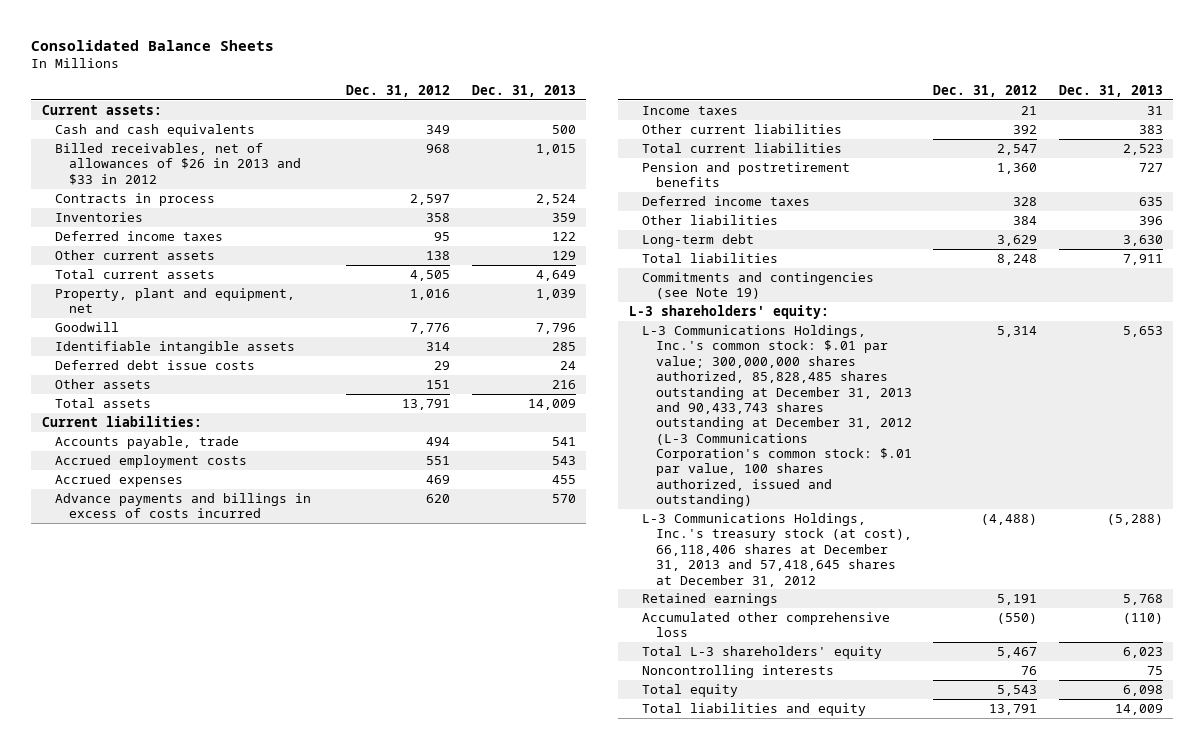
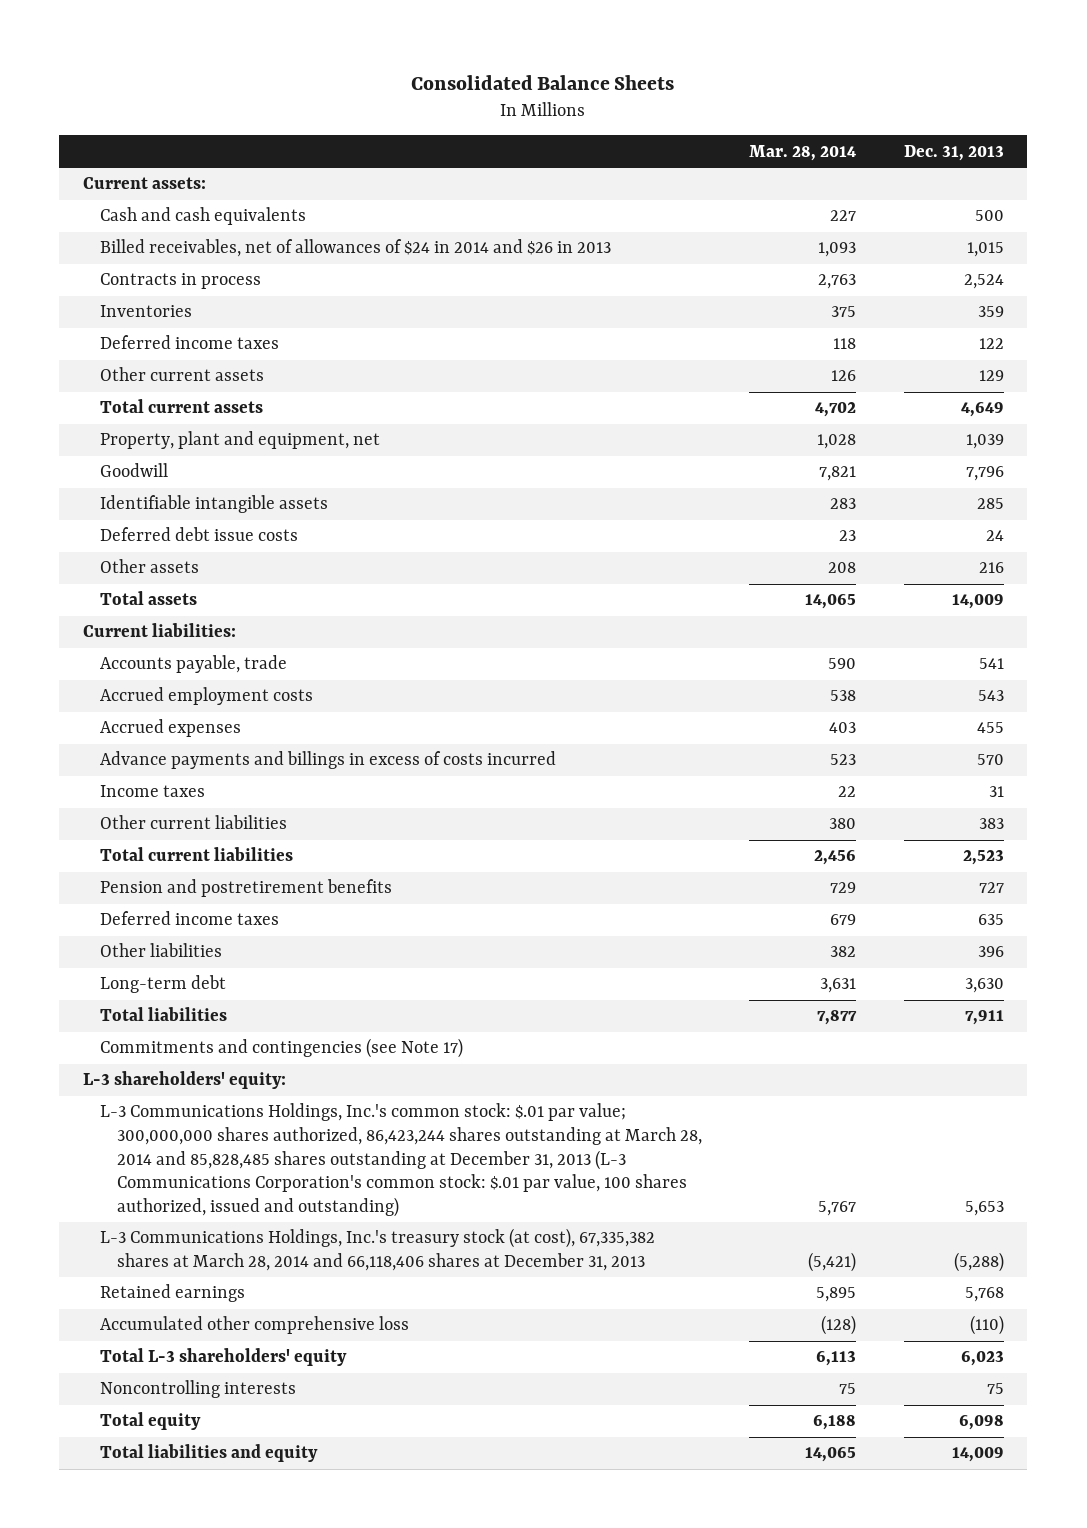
- | Dec. 31, 2012 | Dec. 31, 2013
+ | Mar. 28, 2014 | Dec. 31, 2013
- Billed receivables, net of allowances of $26 in 2013 and $33 in 2012 | 968 | 1,015
+ Billed receivables, net of allowances of $24 in 2014 and $26 in 2013 | 1,093 | 1,015
- Commitments and contingencies (see Note 19)
+ Commitments and contingencies (see Note 17)
- L-3 Communications Holdings, Inc.'s common stock: $.01 par value; 300,000,000 shares authorized, 85,828,485 shares outstanding at December 31, 2013 and 90,433,743 shares outstanding at December 31, 2012 (L-3 Communications Corporation's common stock: $.01 par value, 100 shares authorized, issued and outstanding) | 5,314 | 5,653
- L-3 Communications Holdings, Inc.'s treasury stock (at cost), 66,118,406 shares at December 31, 2013 and 57,418,645 shares at December 31, 2012 | (4,488) | (5,288)
+ L-3 Communications Holdings, Inc.'s common stock: $.01 par value; 300,000,000 shares authorized, 86,423,244 shares outstanding at March 28, 2014 and 85,828,485 shares outstanding at December 31, 2013 (L-3 Communications Corporation's common stock: $.01 par value, 100 shares authorized, issued and outstanding) | 5,767 | 5,653
+ L-3 Communications Holdings, Inc.'s treasury stock (at cost), 67,335,382 shares at March 28, 2014 and 66,118,406 shares at December 31, 2013 | (5,421) | (5,288)

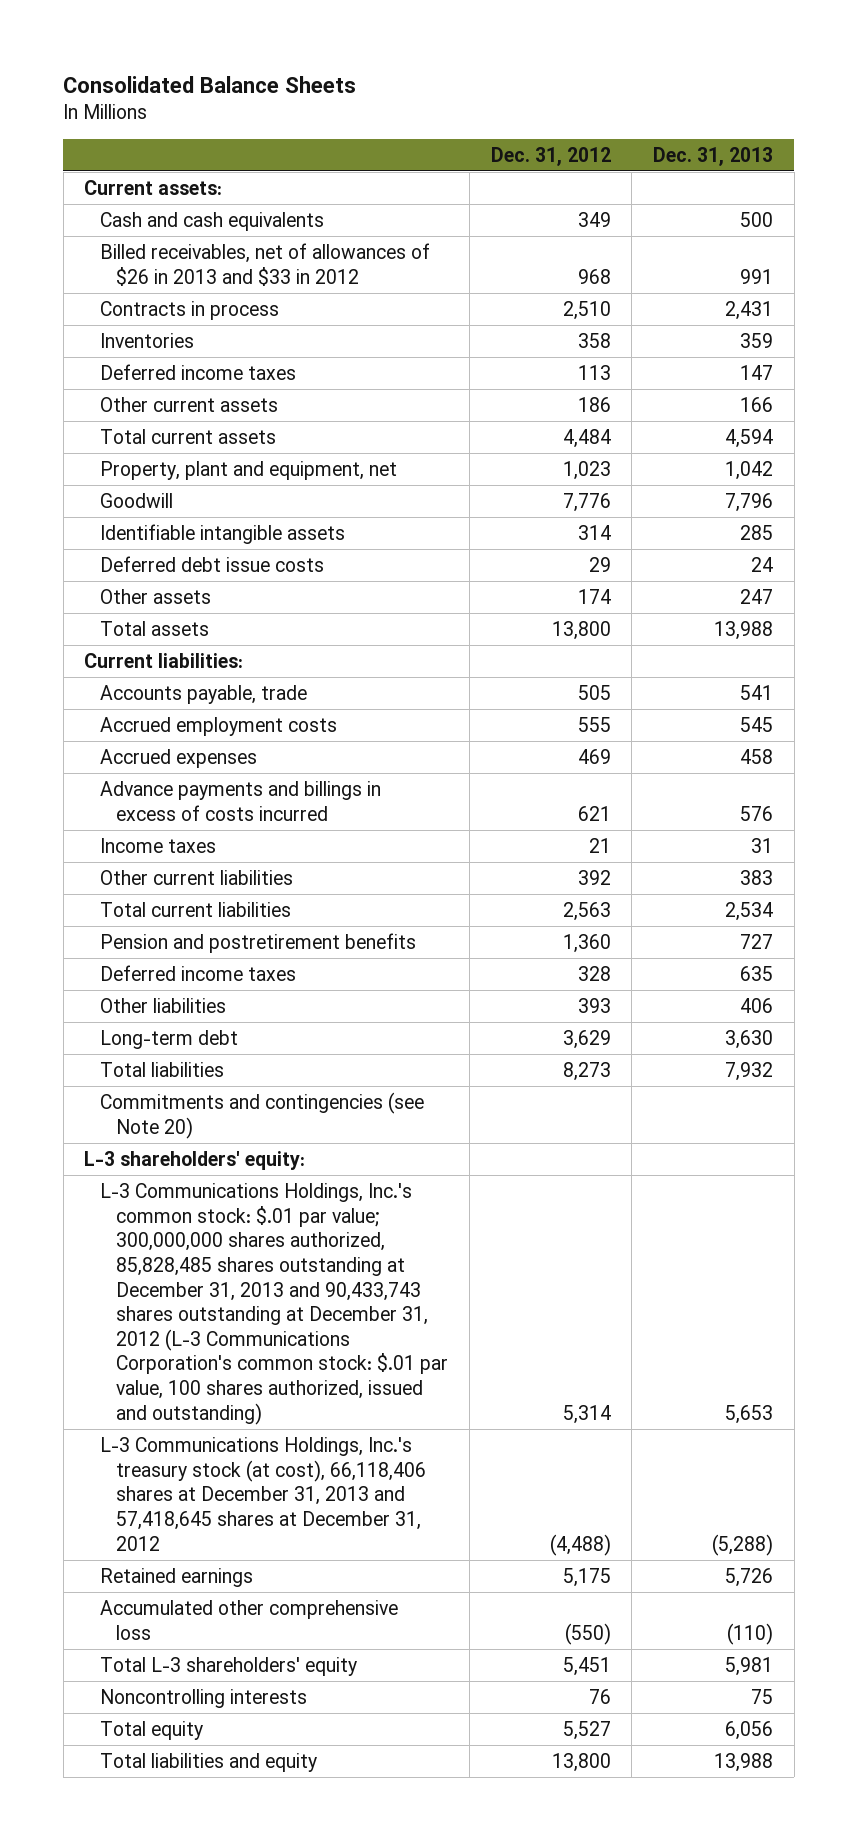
- | Mar. 28, 2014 | Dec. 31, 2013
+ | Dec. 31, 2012 | Dec. 31, 2013
- Billed receivables, net of allowances of $24 in 2014 and $26 in 2013 | 1,093 | 1,015
- Contracts in process | 2,763 | 2,524
+ Billed receivables, net of allowances of $26 in 2013 and $33 in 2012 | 968 | 991
+ Contracts in process | 2,510 | 2,431
- Deferred income taxes | 118 | 122
- Other current assets | 126 | 129
- Total current assets | 4,702 | 4,649
- Property, plant and equipment, net | 1,028 | 1,039
+ Deferred income taxes | 113 | 147
+ Other current assets | 186 | 166
+ Total current assets | 4,484 | 4,594
+ Property, plant and equipment, net | 1,023 | 1,042
- Other assets | 208 | 216
- Total assets | 14,065 | 14,009
+ Other assets | 174 | 247
+ Total assets | 13,800 | 13,988
- Accrued employment costs | 538 | 543
- Accrued expenses | 403 | 455
- Advance payments and billings in excess of costs incurred | 523 | 570
+ Accrued employment costs | 555 | 545
+ Accrued expenses | 469 | 458
+ Advance payments and billings in excess of costs incurred | 621 | 576
- Total current liabilities | 2,456 | 2,523
+ Total current liabilities | 2,563 | 2,534
- Other liabilities | 382 | 396
+ Other liabilities | 393 | 406
- Total liabilities | 7,877 | 7,911
- Commitments and contingencies (see Note 17)
+ Total liabilities | 8,273 | 7,932
+ Commitments and contingencies (see Note 20)
- L-3 Communications Holdings, Inc.'s common stock: $.01 par value; 300,000,000 shares authorized, 86,423,244 shares outstanding at March 28, 2014 and 85,828,485 shares outstanding at December 31, 2013 (L-3 Communications Corporation's common stock: $.01 par value, 100 shares authorized, issued and outstanding) | 5,767 | 5,653
- L-3 Communications Holdings, Inc.'s treasury stock (at cost), 67,335,382 shares at March 28, 2014 and 66,118,406 shares at December 31, 2013 | (5,421) | (5,288)
- Retained earnings | 5,895 | 5,768
+ L-3 Communications Holdings, Inc.'s common stock: $.01 par value; 300,000,000 shares authorized, 85,828,485 shares outstanding at December 31, 2013 and 90,433,743 shares outstanding at December 31, 2012 (L-3 Communications Corporation's common stock: $.01 par value, 100 shares authorized, issued and outstanding) | 5,314 | 5,653
+ L-3 Communications Holdings, Inc.'s treasury stock (at cost), 66,118,406 shares at December 31, 2013 and 57,418,645 shares at December 31, 2012 | (4,488) | (5,288)
+ Retained earnings | 5,175 | 5,726
- Total L-3 shareholders' equity | 6,113 | 6,023
+ Total L-3 shareholders' equity | 5,451 | 5,981
- Total equity | 6,188 | 6,098
- Total liabilities and equity | 14,065 | 14,009
+ Total equity | 5,527 | 6,056
+ Total liabilities and equity | 13,800 | 13,988

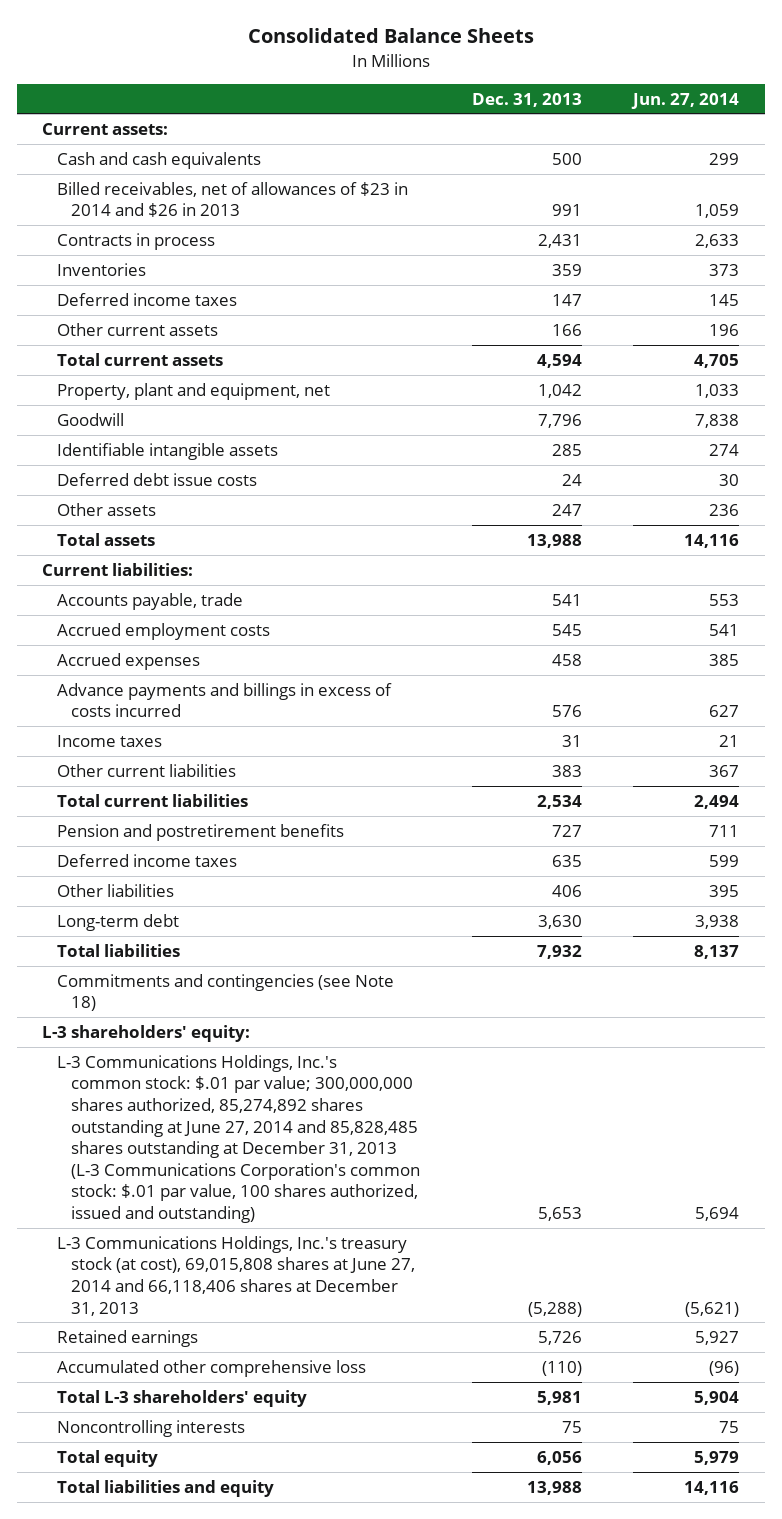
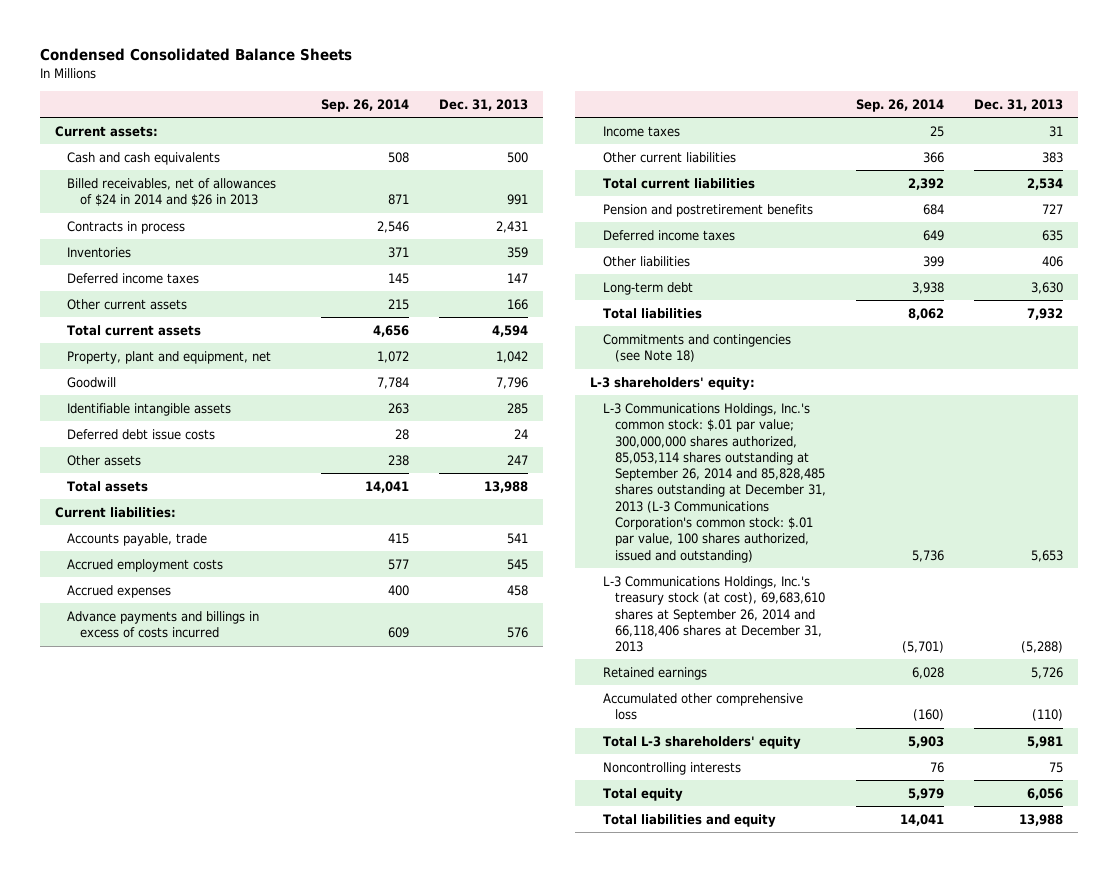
- Consolidated Balance Sheets
+ Condensed Consolidated Balance Sheets
- | Dec. 31, 2013 | Jun. 27, 2014
+ | Sep. 26, 2014 | Dec. 31, 2013
- Billed receivables, net of allowances of $23 in 2014 and $26 in 2013 | 991 | 1,059
+ Billed receivables, net of allowances of $24 in 2014 and $26 in 2013 | 871 | 991
- L-3 Communications Holdings, Inc.'s common stock: $.01 par value; 300,000,000 shares authorized, 85,274,892 shares outstanding at June 27, 2014 and 85,828,485 shares outstanding at December 31, 2013 (L-3 Communications Corporation's common stock: $.01 par value, 100 shares authorized, issued and outstanding) | 5,653 | 5,694
- L-3 Communications Holdings, Inc.'s treasury stock (at cost), 69,015,808 shares at June 27, 2014 and 66,118,406 shares at December 31, 2013 | (5,288) | (5,621)
+ L-3 Communications Holdings, Inc.'s common stock: $.01 par value; 300,000,000 shares authorized, 85,053,114 shares outstanding at September 26, 2014 and 85,828,485 shares outstanding at December 31, 2013 (L-3 Communications Corporation's common stock: $.01 par value, 100 shares authorized, issued and outstanding) | 5,736 | 5,653
+ L-3 Communications Holdings, Inc.'s treasury stock (at cost), 69,683,610 shares at September 26, 2014 and 66,118,406 shares at December 31, 2013 | (5,701) | (5,288)

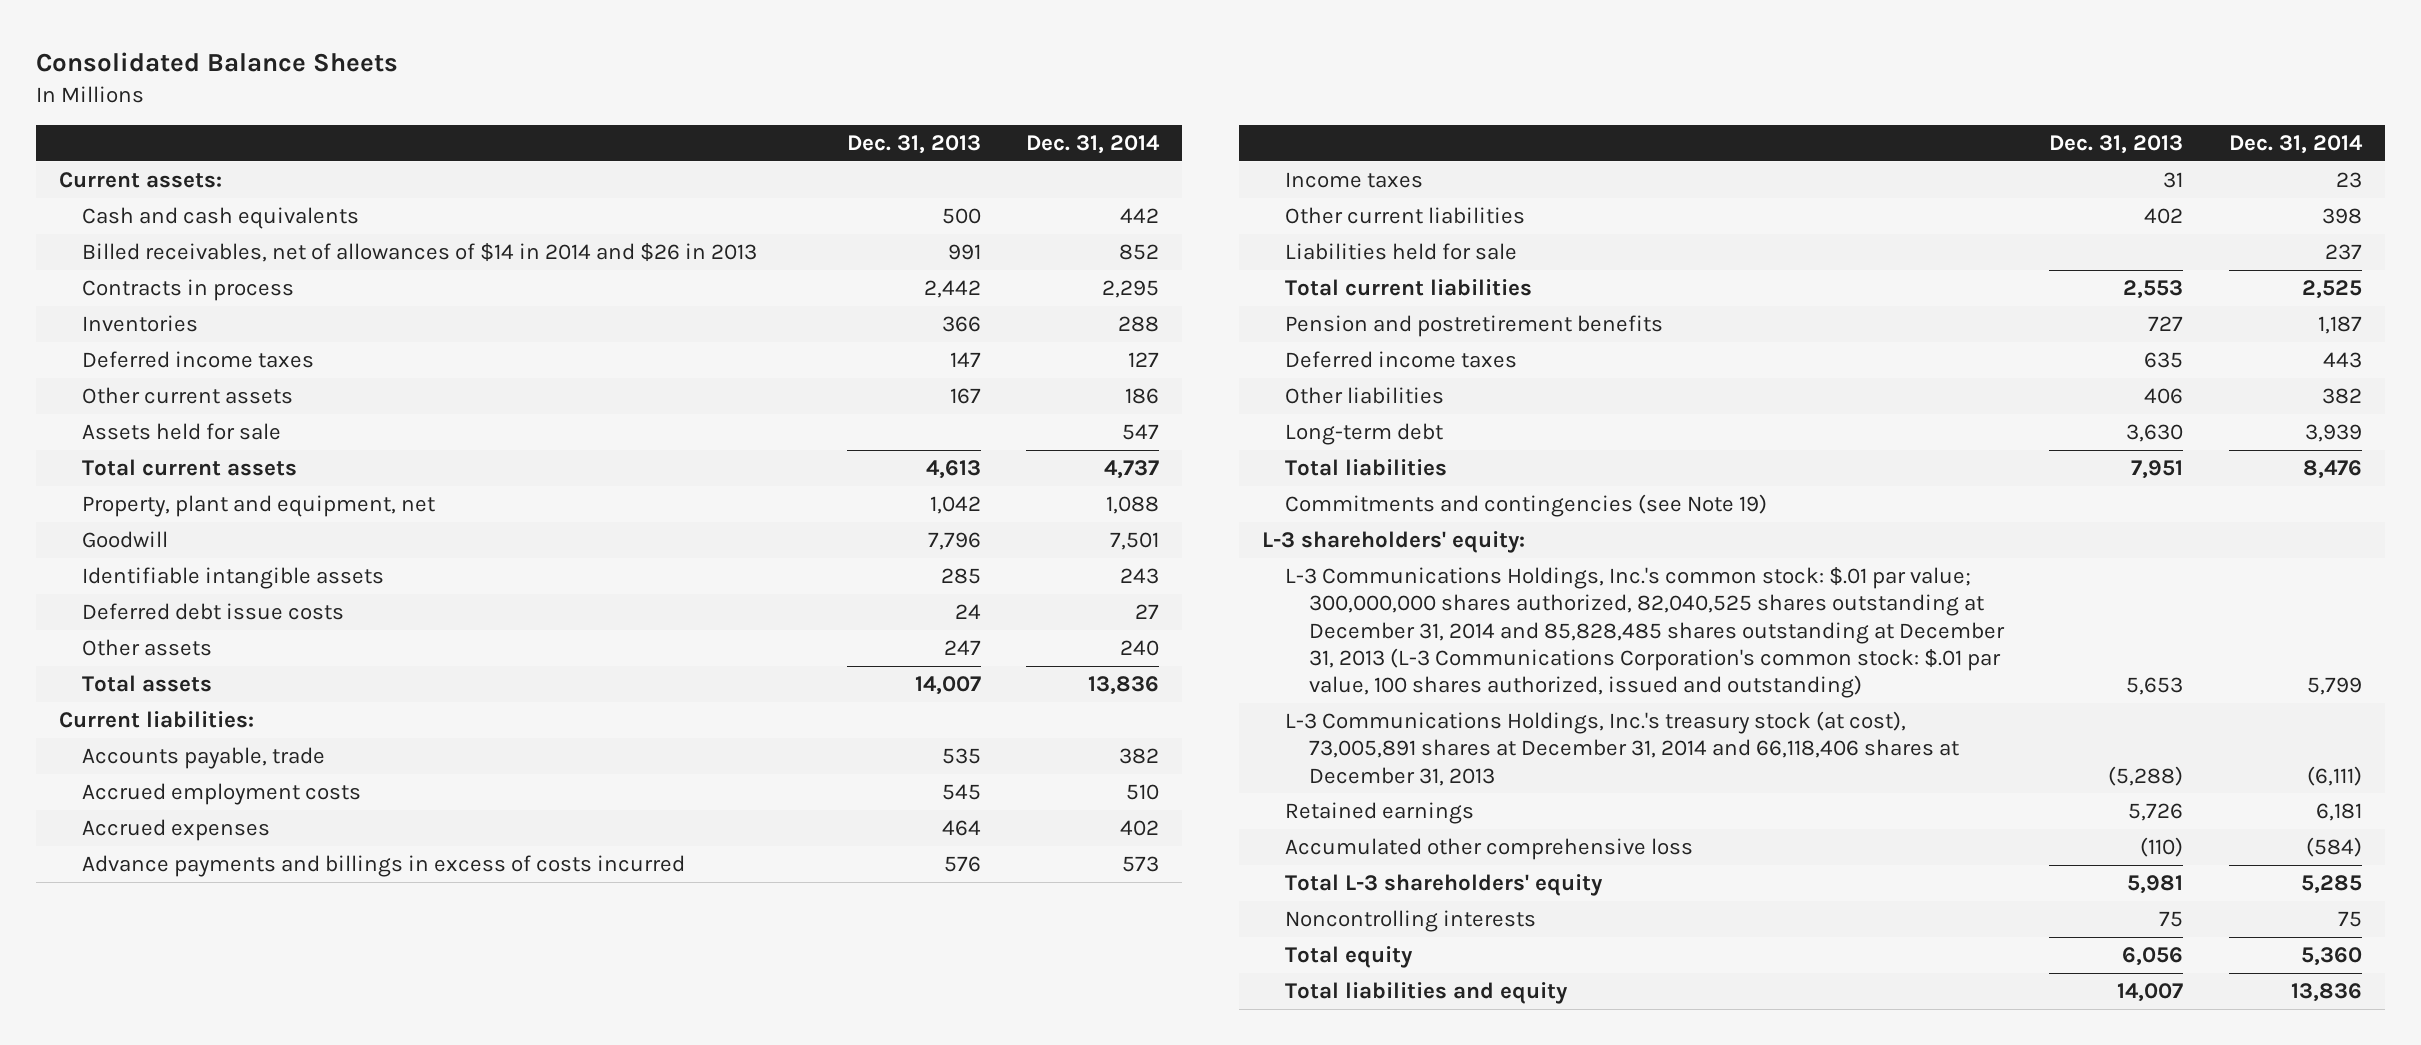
- Condensed Consolidated Balance Sheets
+ Consolidated Balance Sheets
- | Sep. 26, 2014 | Dec. 31, 2013
+ | Dec. 31, 2013 | Dec. 31, 2014
- Billed receivables, net of allowances of $24 in 2014 and $26 in 2013 | 871 | 991
- Contracts in process | 2,546 | 2,431
- Inventories | 371 | 359
+ Billed receivables, net of allowances of $14 in 2014 and $26 in 2013 | 991 | 852
+ Contracts in process | 2,442 | 2,295
+ Inventories | 366 | 288
- Other current assets | 215 | 166
- Total current assets | 4,656 | 4,594
+ Other current assets | 167 | 186
+ Assets held for sale | | 547
+ Total current assets | 4,613 | 4,737
- Total assets | 14,041 | 13,988
+ Total assets | 14,007 | 13,836
- Accounts payable, trade | 415 | 541
+ Accounts payable, trade | 535 | 382
- Accrued expenses | 400 | 458
+ Accrued expenses | 464 | 402
- Other current liabilities | 366 | 383
- Total current liabilities | 2,392 | 2,534
+ Other current liabilities | 402 | 398
+ Liabilities held for sale | | 237
+ Total current liabilities | 2,553 | 2,525
- Total liabilities | 8,062 | 7,932
- Commitments and contingencies (see Note 18)
+ Total liabilities | 7,951 | 8,476
+ Commitments and contingencies (see Note 19)
- L-3 Communications Holdings, Inc.'s common stock: $.01 par value; 300,000,000 shares authorized, 85,053,114 shares outstanding at September 26, 2014 and 85,828,485 shares outstanding at December 31, 2013 (L-3 Communications Corporation's common stock: $.01 par value, 100 shares authorized, issued and outstanding) | 5,736 | 5,653
- L-3 Communications Holdings, Inc.'s treasury stock (at cost), 69,683,610 shares at September 26, 2014 and 66,118,406 shares at December 31, 2013 | (5,701) | (5,288)
+ L-3 Communications Holdings, Inc.'s common stock: $.01 par value; 300,000,000 shares authorized, 82,040,525 shares outstanding at December 31, 2014 and 85,828,485 shares outstanding at December 31, 2013 (L-3 Communications Corporation's common stock: $.01 par value, 100 shares authorized, issued and outstanding) | 5,653 | 5,799
+ L-3 Communications Holdings, Inc.'s treasury stock (at cost), 73,005,891 shares at December 31, 2014 and 66,118,406 shares at December 31, 2013 | (5,288) | (6,111)
- Total liabilities and equity | 14,041 | 13,988
+ Total liabilities and equity | 14,007 | 13,836

